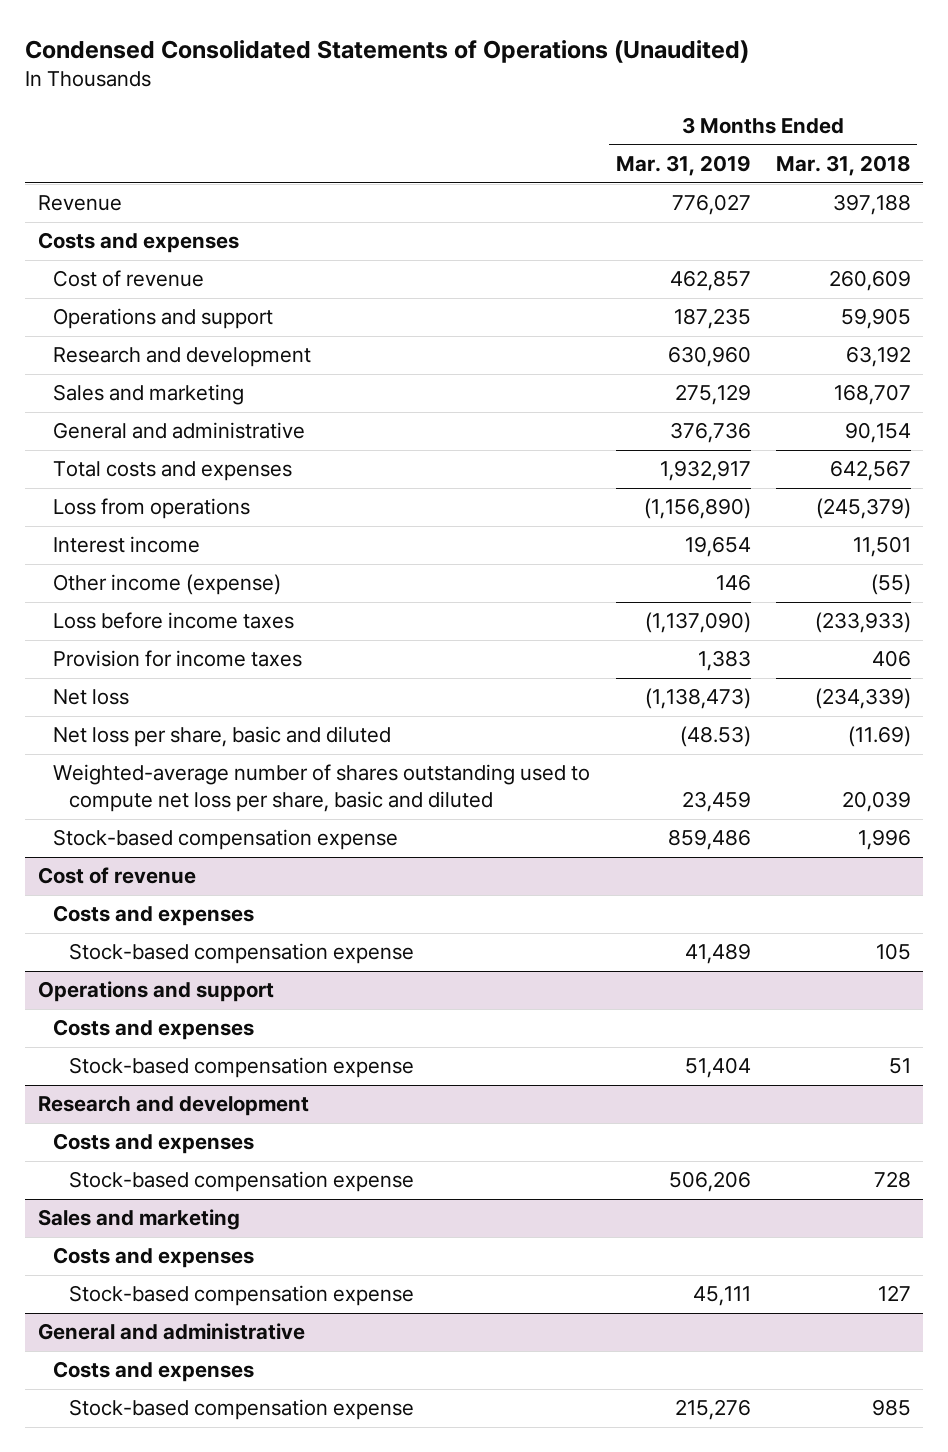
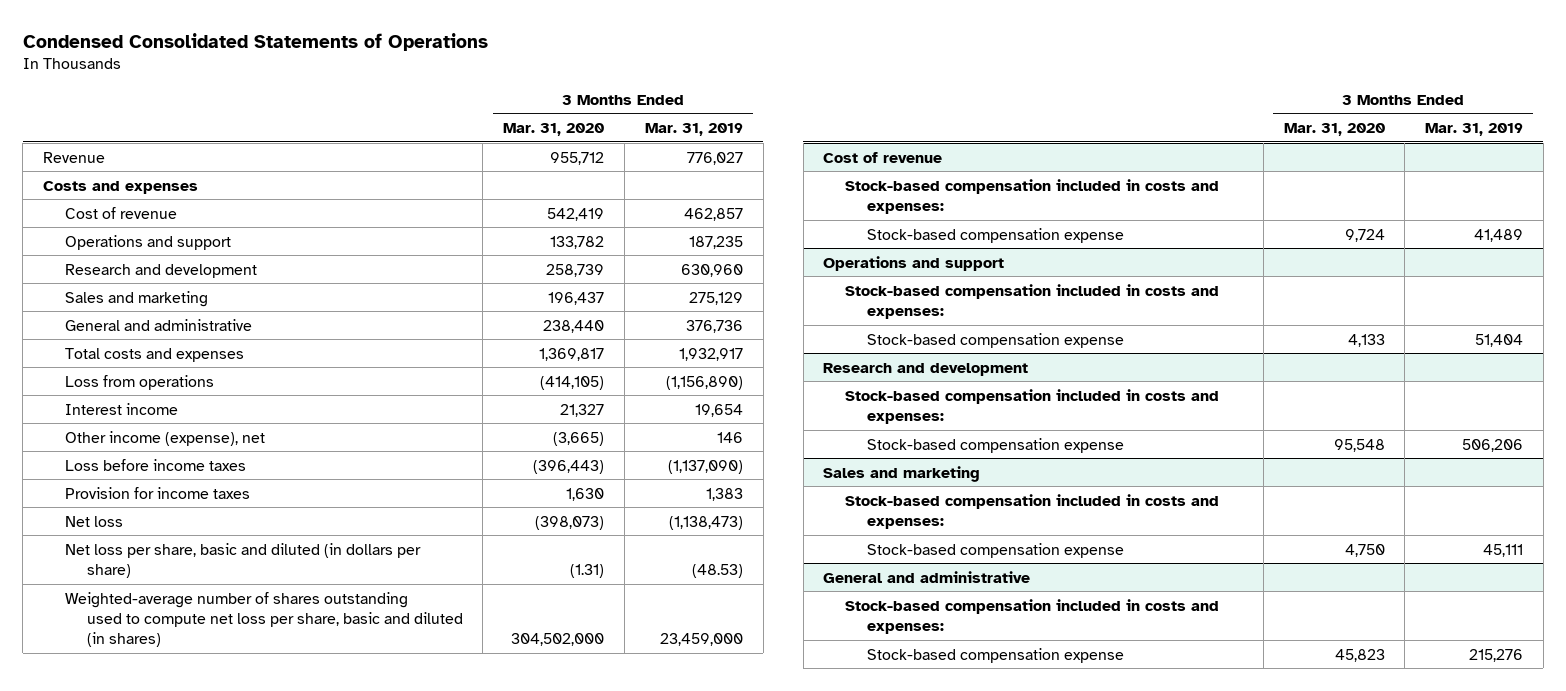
- Condensed Consolidated Statements of Operations (Unaudited)
+ Condensed Consolidated Statements of Operations
- | 3 Months Ended Mar. 31, 2019 | 3 Months Ended Mar. 31, 2018
+ | 3 Months Ended Mar. 31, 2020 | 3 Months Ended Mar. 31, 2019
- Other income (expense) | 146 | (55)
+ Other income (expense), net | (3,665) | 146
- Net loss per share, basic and diluted | (48.53) | (11.69)
- Weighted-average number of shares outstanding used to compute net loss per share, basic and diluted | 23,459 | 20,039
- Stock-based compensation expense | 859,486 | 1,996
+ Net loss per share, basic and diluted (in dollars per share) | (1.31) | (48.53)
+ Weighted-average number of shares outstanding used to compute net loss per share, basic and diluted (in shares) | 304,502,000 | 23,459,000
@ Cost of revenue
- Costs and expenses
+ Stock-based compensation included in costs and expenses:
@ Operations and support
- Costs and expenses
+ Stock-based compensation included in costs and expenses:
@ Research and development
- Costs and expenses
+ Stock-based compensation included in costs and expenses:
@ Sales and marketing
- Costs and expenses
+ Stock-based compensation included in costs and expenses:
@ General and administrative
- Costs and expenses
+ Stock-based compensation included in costs and expenses:

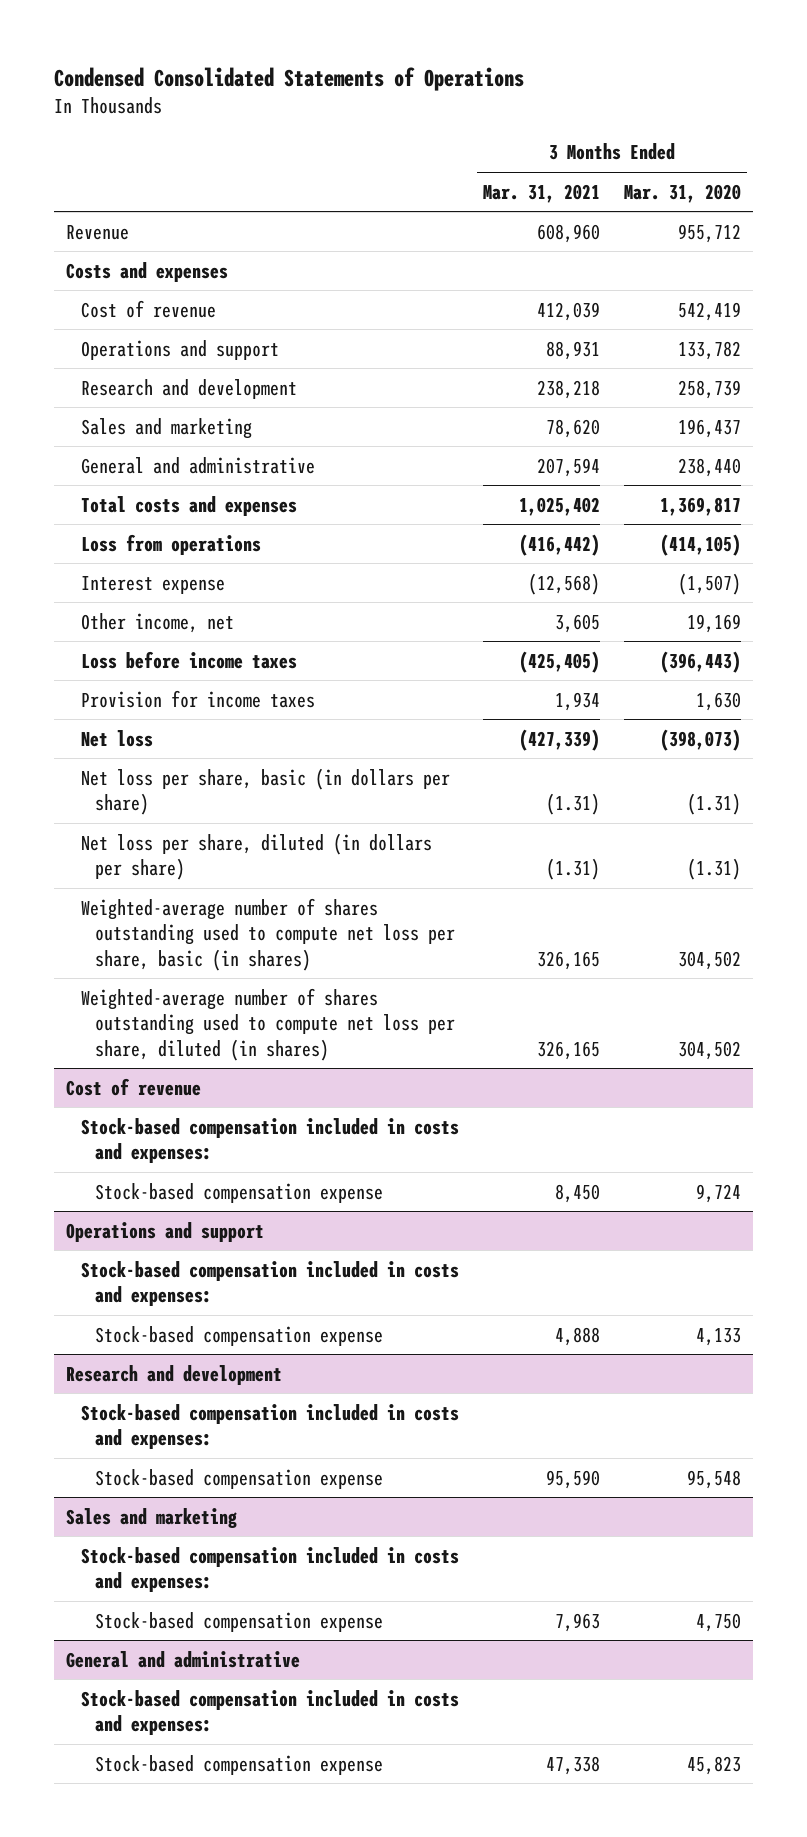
- | 3 Months Ended Mar. 31, 2020 | 3 Months Ended Mar. 31, 2019
+ | 3 Months Ended Mar. 31, 2021 | 3 Months Ended Mar. 31, 2020
- Interest income | 21,327 | 19,654
- Other income (expense), net | (3,665) | 146
+ Interest expense | (12,568) | (1,507)
+ Other income, net | 3,605 | 19,169
- Net loss per share, basic and diluted (in dollars per share) | (1.31) | (48.53)
- Weighted-average number of shares outstanding used to compute net loss per share, basic and diluted (in shares) | 304,502,000 | 23,459,000
+ Net loss per share, basic (in dollars per share) | (1.31) | (1.31)
+ Net loss per share, diluted (in dollars per share) | (1.31) | (1.31)
+ Weighted-average number of shares outstanding used to compute net loss per share, basic (in shares) | 326,165 | 304,502
+ Weighted-average number of shares outstanding used to compute net loss per share, diluted (in shares) | 326,165 | 304,502

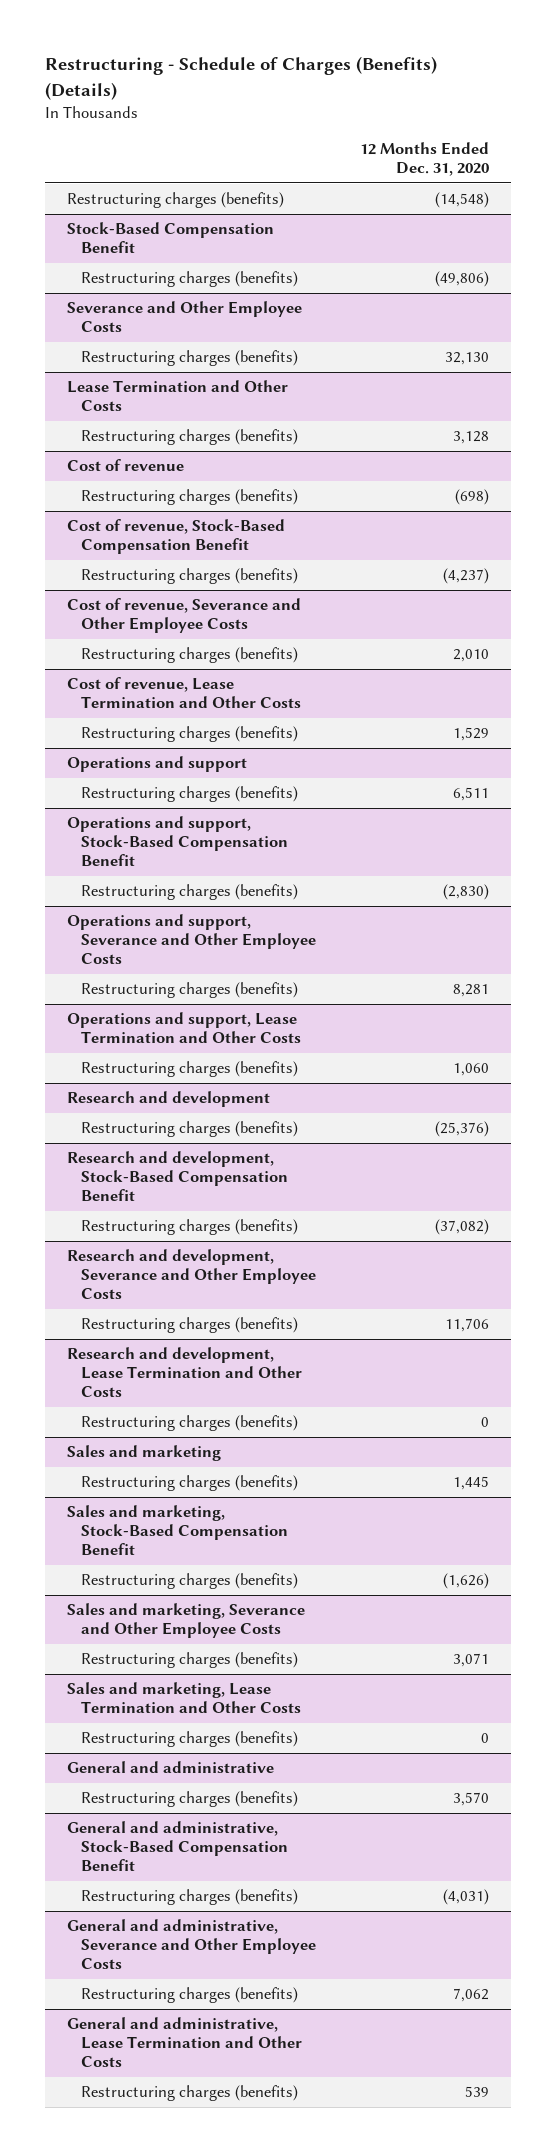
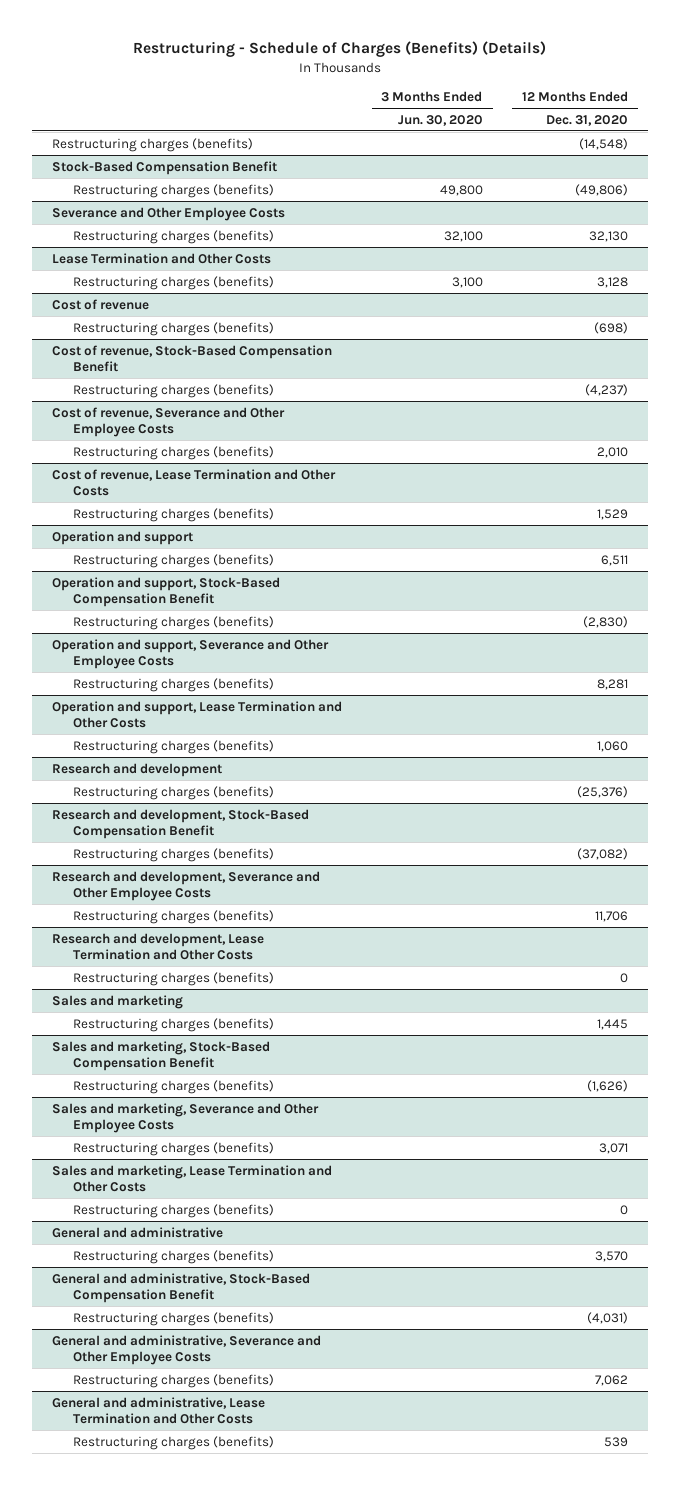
- | 12 Months Ended Dec. 31, 2020
+ | 3 Months Ended Jun. 30, 2020 | 12 Months Ended Dec. 31, 2020
- Operations and support
+ Operation and support
- Operations and support, Stock-Based Compensation Benefit
+ Operation and support, Stock-Based Compensation Benefit
- Operations and support, Severance and Other Employee Costs
+ Operation and support, Severance and Other Employee Costs
- Operations and support, Lease Termination and Other Costs
+ Operation and support, Lease Termination and Other Costs

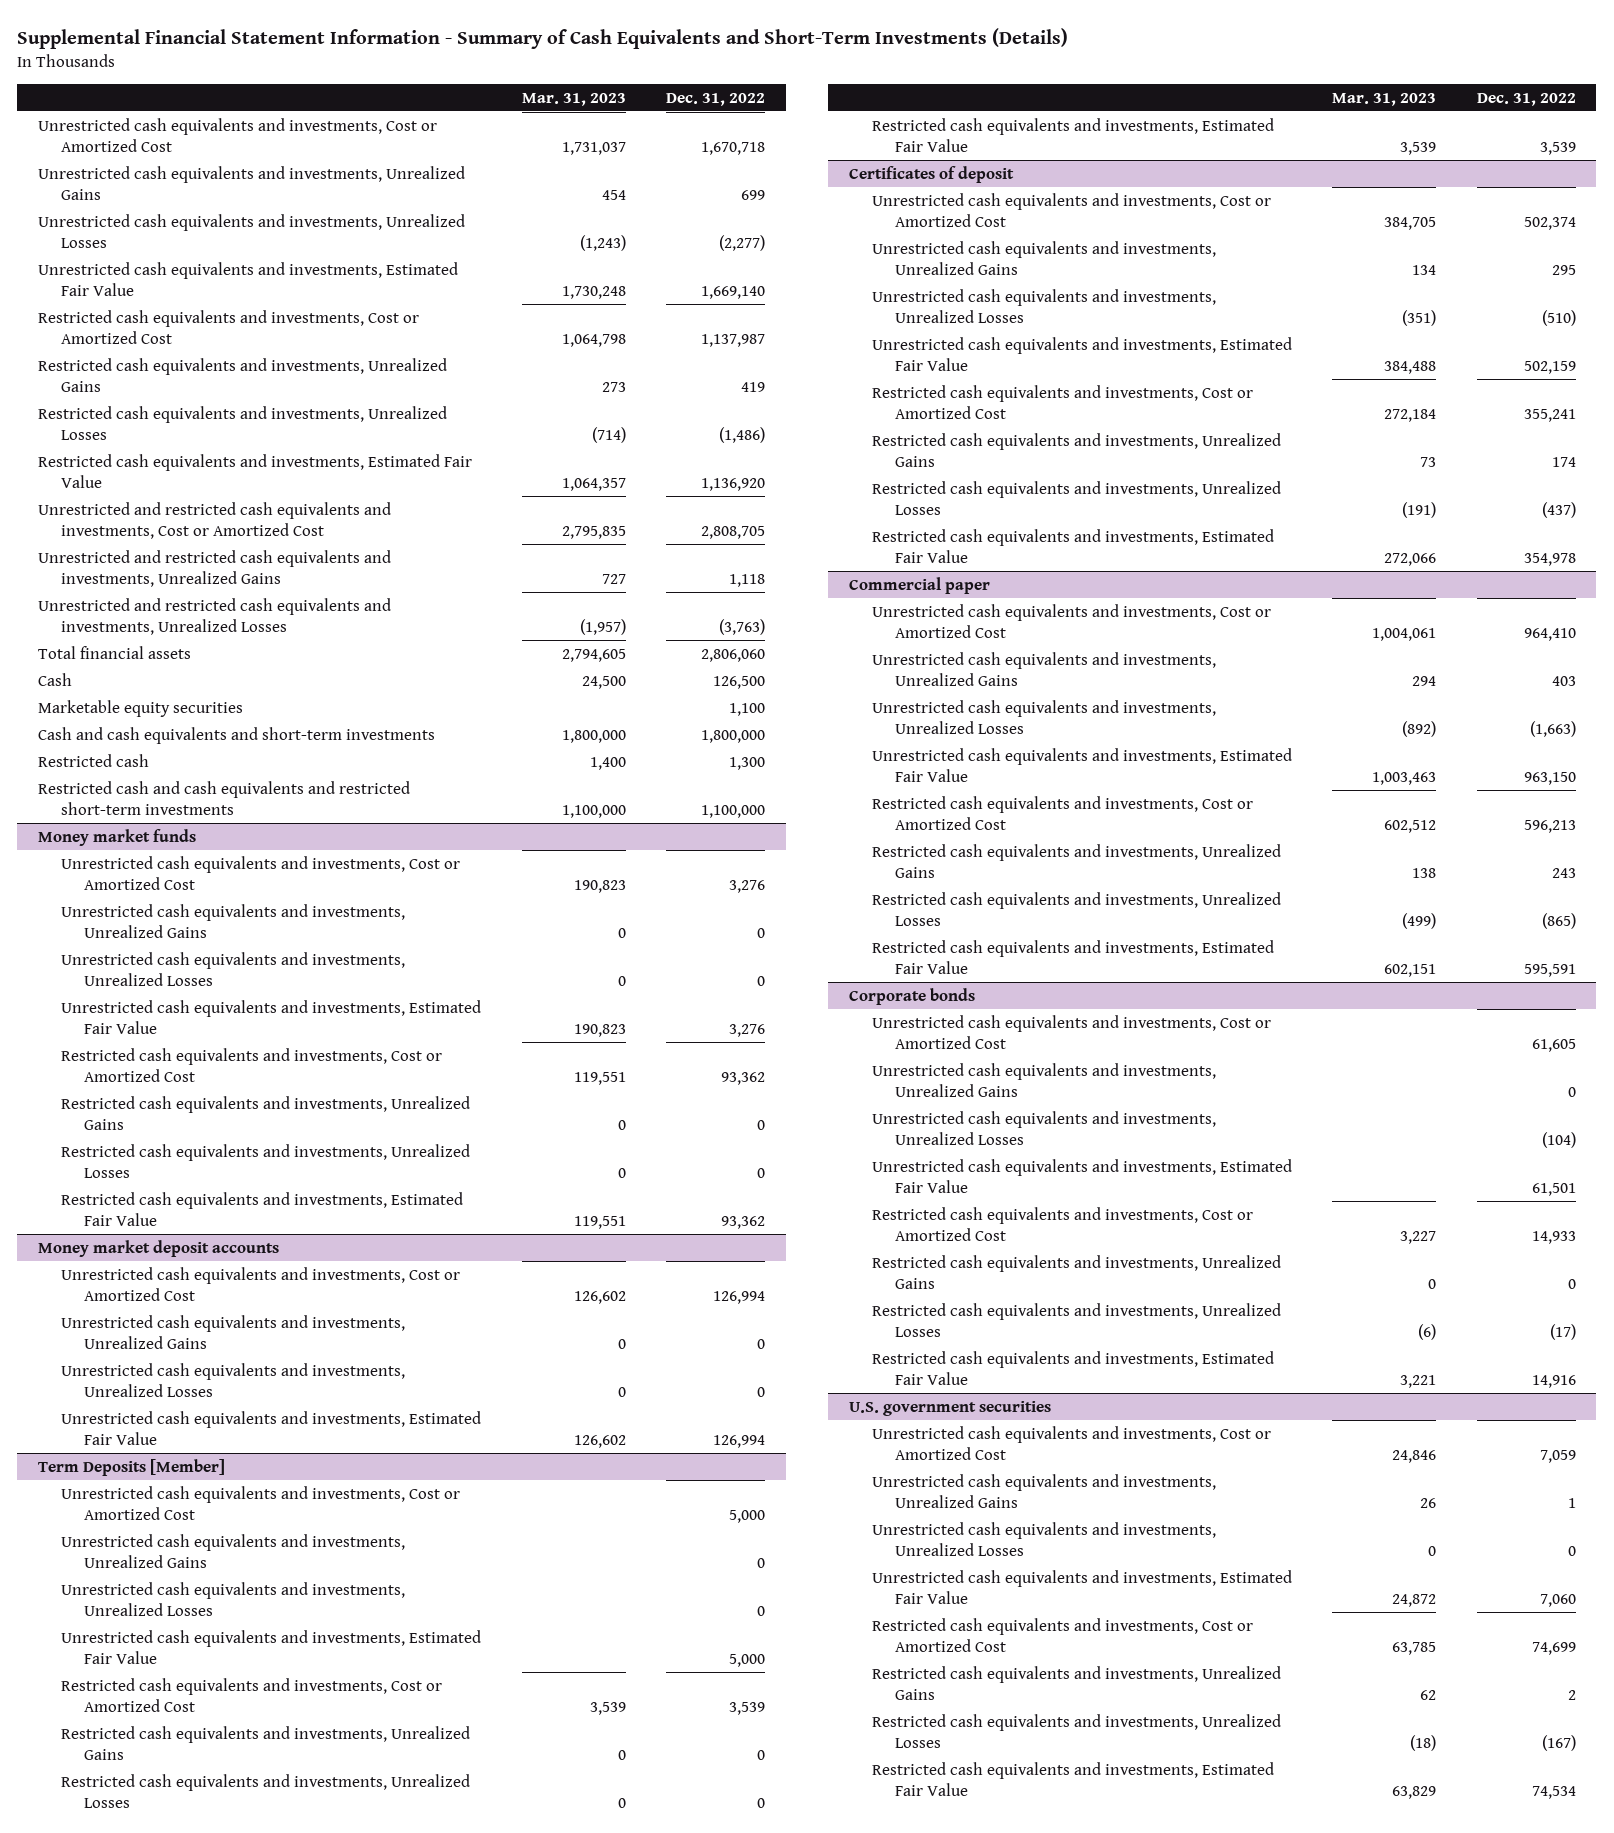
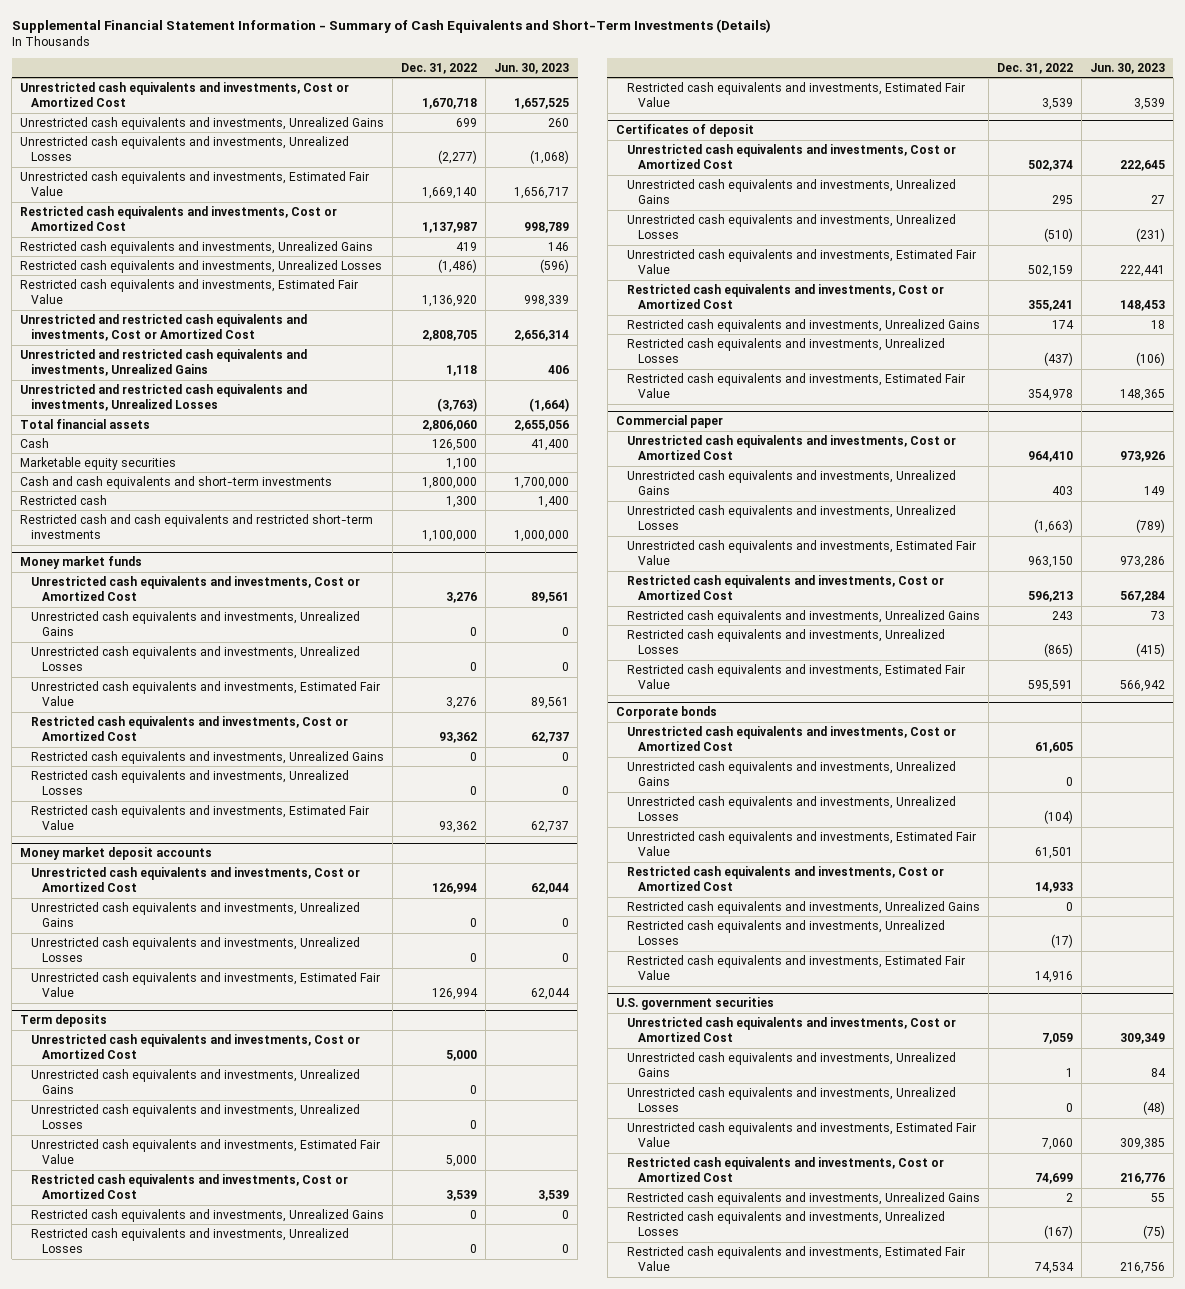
- | Mar. 31, 2023 | Dec. 31, 2022
+ | Dec. 31, 2022 | Jun. 30, 2023
- Term Deposits [Member]
+ Term deposits

